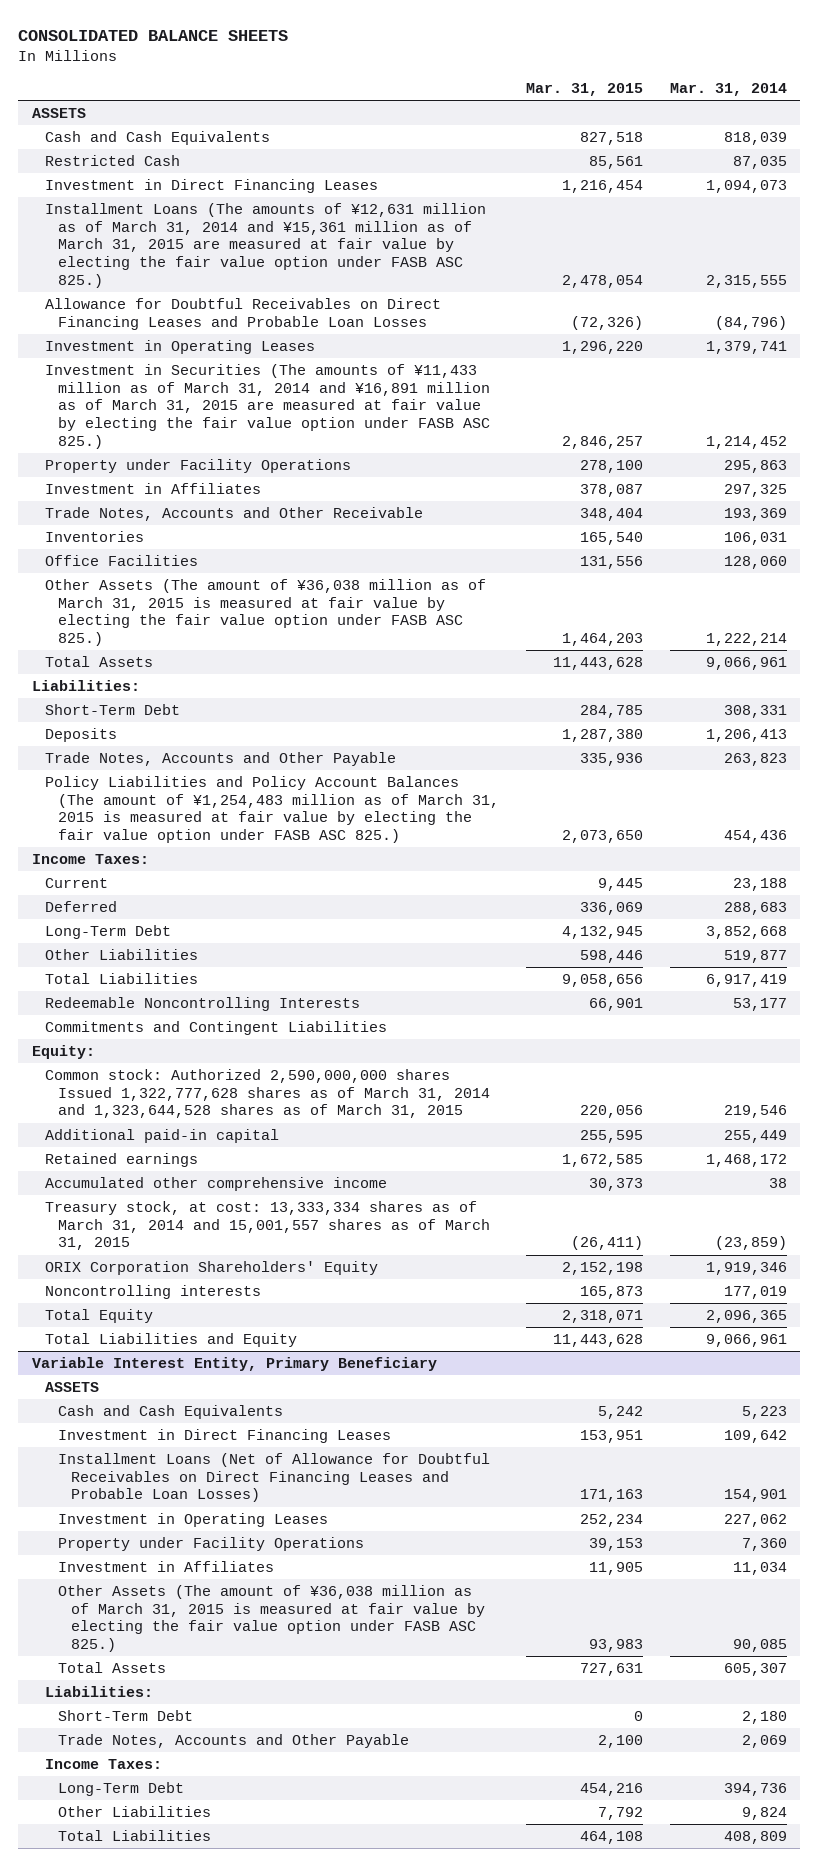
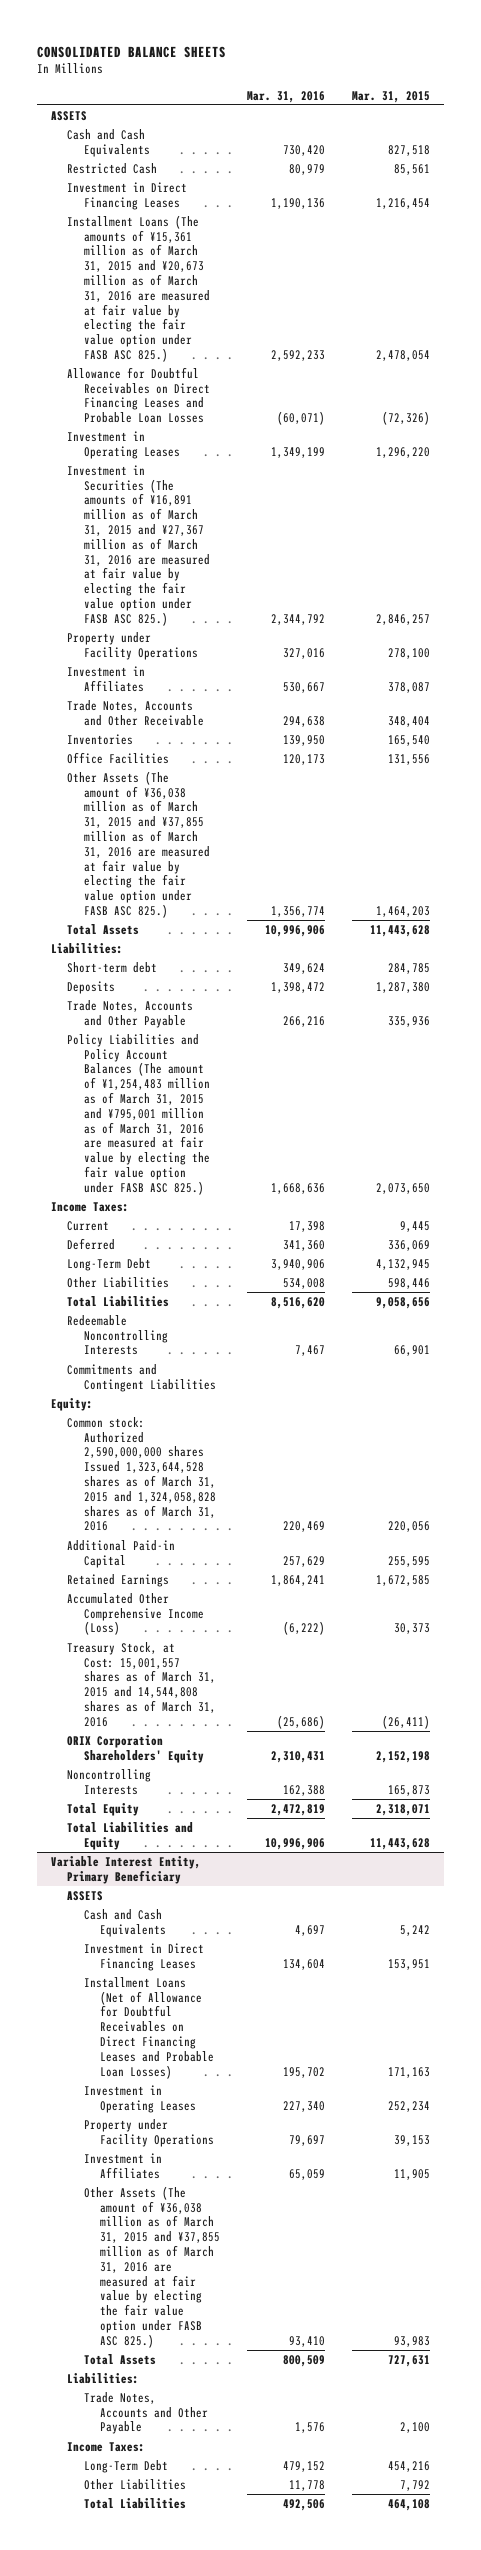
- | Mar. 31, 2015 | Mar. 31, 2014
+ | Mar. 31, 2016 | Mar. 31, 2015
- Installment Loans (The amounts of ¥12,631 million as of March 31, 2014 and ¥15,361 million as of March 31, 2015 are measured at fair value by electing the fair value option under FASB ASC 825.) | 2,478,054 | 2,315,555
+ Installment Loans (The amounts of ¥15,361 million as of March 31, 2015 and ¥20,673 million as of March 31, 2016 are measured at fair value by electing the fair value option under FASB ASC 825.) | 2,592,233 | 2,478,054
- Investment in Securities (The amounts of ¥11,433 million as of March 31, 2014 and ¥16,891 million as of March 31, 2015 are measured at fair value by electing the fair value option under FASB ASC 825.) | 2,846,257 | 1,214,452
+ Investment in Securities (The amounts of ¥16,891 million as of March 31, 2015 and ¥27,367 million as of March 31, 2016 are measured at fair value by electing the fair value option under FASB ASC 825.) | 2,344,792 | 2,846,257
- Other Assets (The amount of ¥36,038 million as of March 31, 2015 is measured at fair value by electing the fair value option under FASB ASC 825.) | 1,464,203 | 1,222,214
+ Other Assets (The amount of ¥36,038 million as of March 31, 2015 and ¥37,855 million as of March 31, 2016 are measured at fair value by electing the fair value option under FASB ASC 825.) | 1,356,774 | 1,464,203
- Short-Term Debt | 284,785 | 308,331
+ Short-term debt | 349,624 | 284,785
- Policy Liabilities and Policy Account Balances (The amount of ¥1,254,483 million as of March 31, 2015 is measured at fair value by electing the fair value option under FASB ASC 825.) | 2,073,650 | 454,436
+ Policy Liabilities and Policy Account Balances (The amount of ¥1,254,483 million as of March 31, 2015 and ¥795,001 million as of March 31, 2016 are measured at fair value by electing the fair value option under FASB ASC 825.) | 1,668,636 | 2,073,650
- Common stock: Authorized 2,590,000,000 shares Issued 1,322,777,628 shares as of March 31, 2014 and 1,323,644,528 shares as of March 31, 2015 | 220,056 | 219,546
- Additional paid-in capital | 255,595 | 255,449
- Retained earnings | 1,672,585 | 1,468,172
- Accumulated other comprehensive income | 30,373 | 38
- Treasury stock, at cost: 13,333,334 shares as of March 31, 2014 and 15,001,557 shares as of March 31, 2015 | (26,411) | (23,859)
+ Common stock: Authorized 2,590,000,000 shares Issued 1,323,644,528 shares as of March 31, 2015 and 1,324,058,828 shares as of March 31, 2016 | 220,469 | 220,056
+ Additional Paid-in Capital | 257,629 | 255,595
+ Retained Earnings | 1,864,241 | 1,672,585
+ Accumulated Other Comprehensive Income (Loss) | (6,222) | 30,373
+ Treasury Stock, at Cost: 15,001,557 shares as of March 31, 2015 and 14,544,808 shares as of March 31, 2016 | (25,686) | (26,411)
- Noncontrolling interests | 165,873 | 177,019
+ Noncontrolling Interests | 162,388 | 165,873
@ Variable Interest Entity, Primary Beneficiary
- Other Assets (The amount of ¥36,038 million as of March 31, 2015 is measured at fair value by electing the fair value option under FASB ASC 825.) | 93,983 | 90,085
+ Other Assets (The amount of ¥36,038 million as of March 31, 2015 and ¥37,855 million as of March 31, 2016 are measured at fair value by electing the fair value option under FASB ASC 825.) | 93,410 | 93,983
- Short-Term Debt | 0 | 2,180

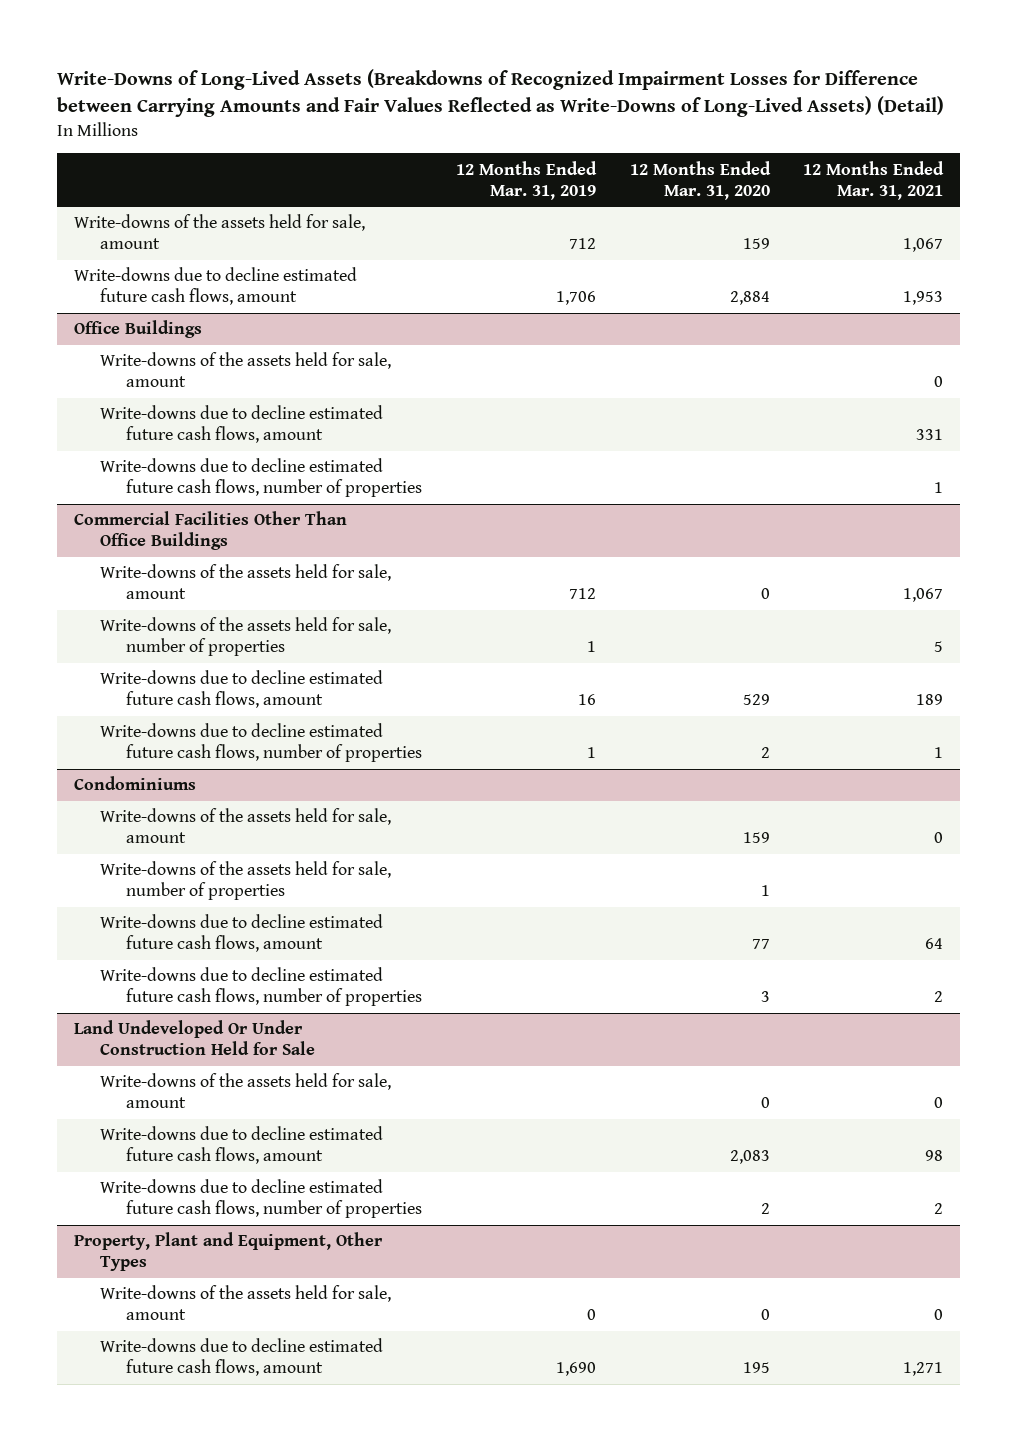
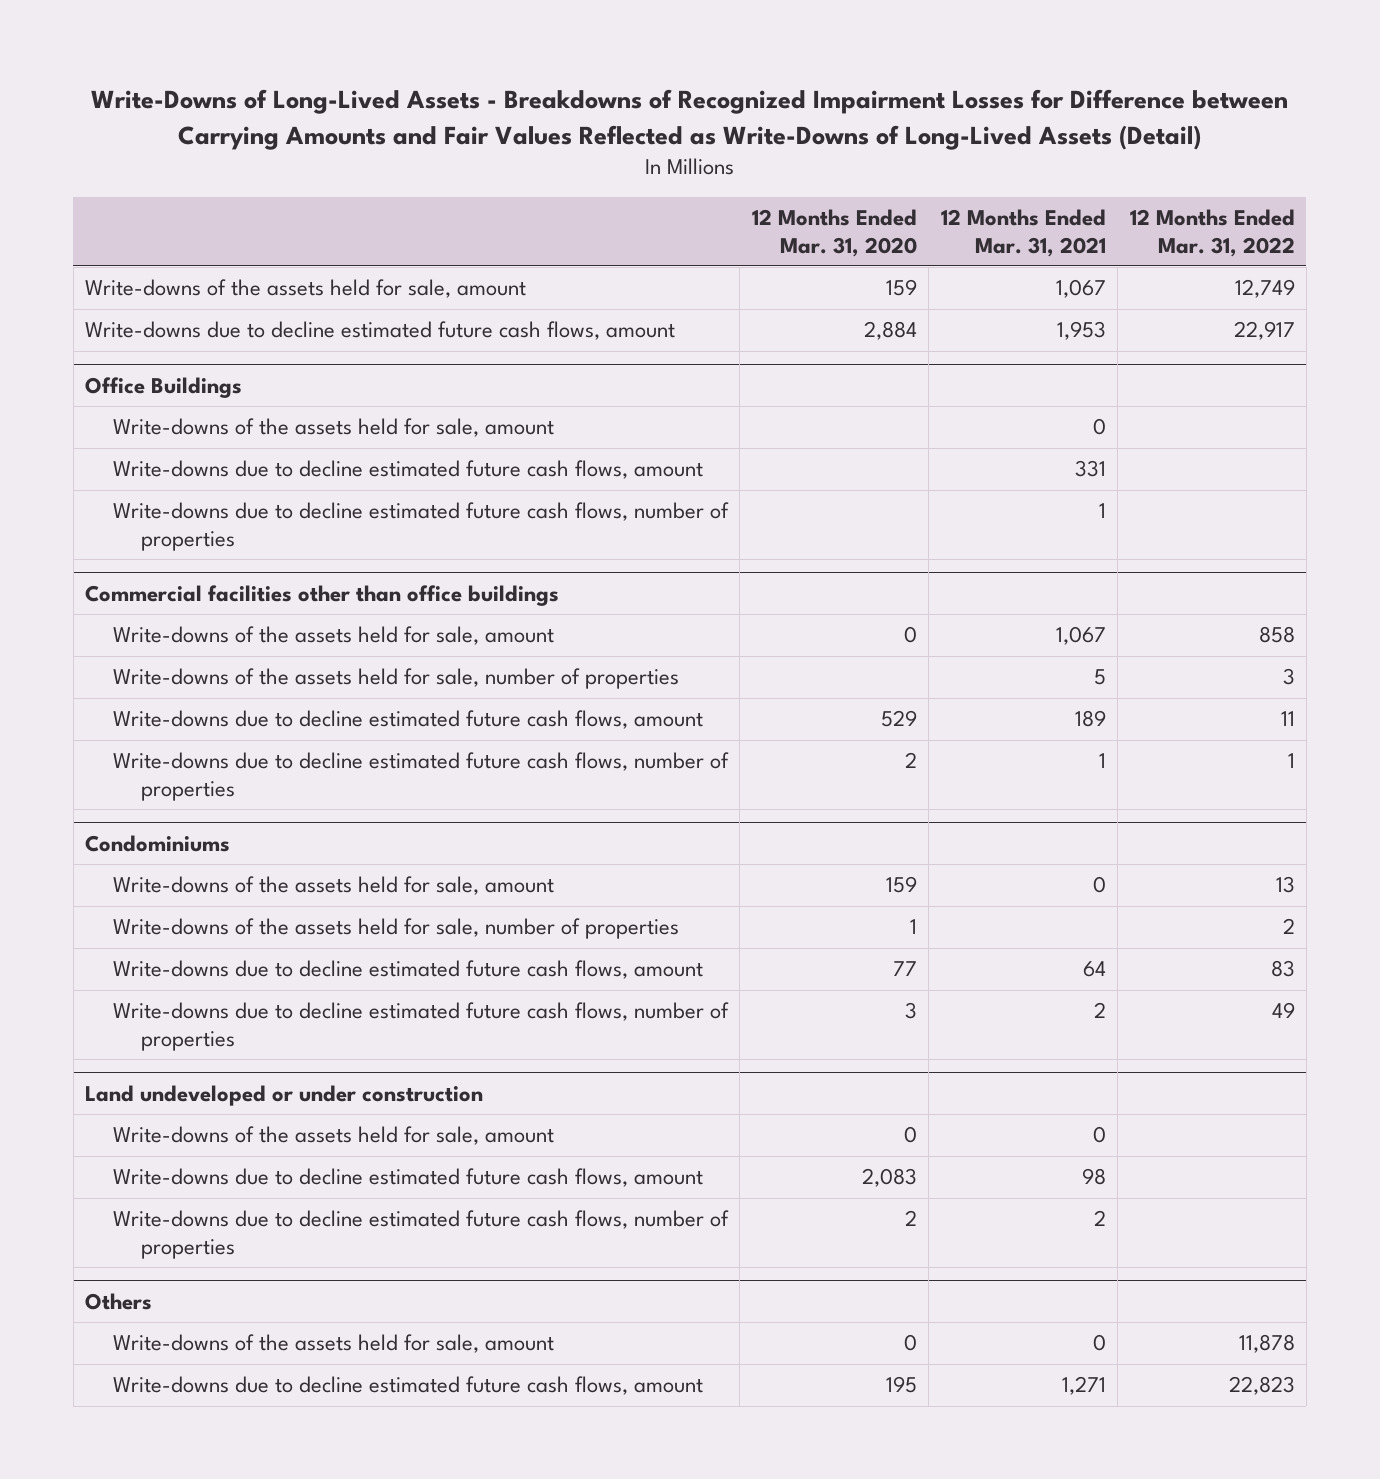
- Write-Downs of Long-Lived Assets (Breakdowns of Recognized Impairment Losses for Difference between Carrying Amounts and Fair Values Reflected as Write-Downs of Long-Lived Assets) (Detail)
+ Write-Downs of Long-Lived Assets - Breakdowns of Recognized Impairment Losses for Difference between Carrying Amounts and Fair Values Reflected as Write-Downs of Long-Lived Assets (Detail)
- | 12 Months Ended Mar. 31, 2019 | 12 Months Ended Mar. 31, 2020 | 12 Months Ended Mar. 31, 2021
+ | 12 Months Ended Mar. 31, 2020 | 12 Months Ended Mar. 31, 2021 | 12 Months Ended Mar. 31, 2022
- Commercial Facilities Other Than Office Buildings
+ Commercial facilities other than office buildings
- Land Undeveloped Or Under Construction Held for Sale
+ Land undeveloped or under construction
- Property, Plant and Equipment, Other Types
+ Others

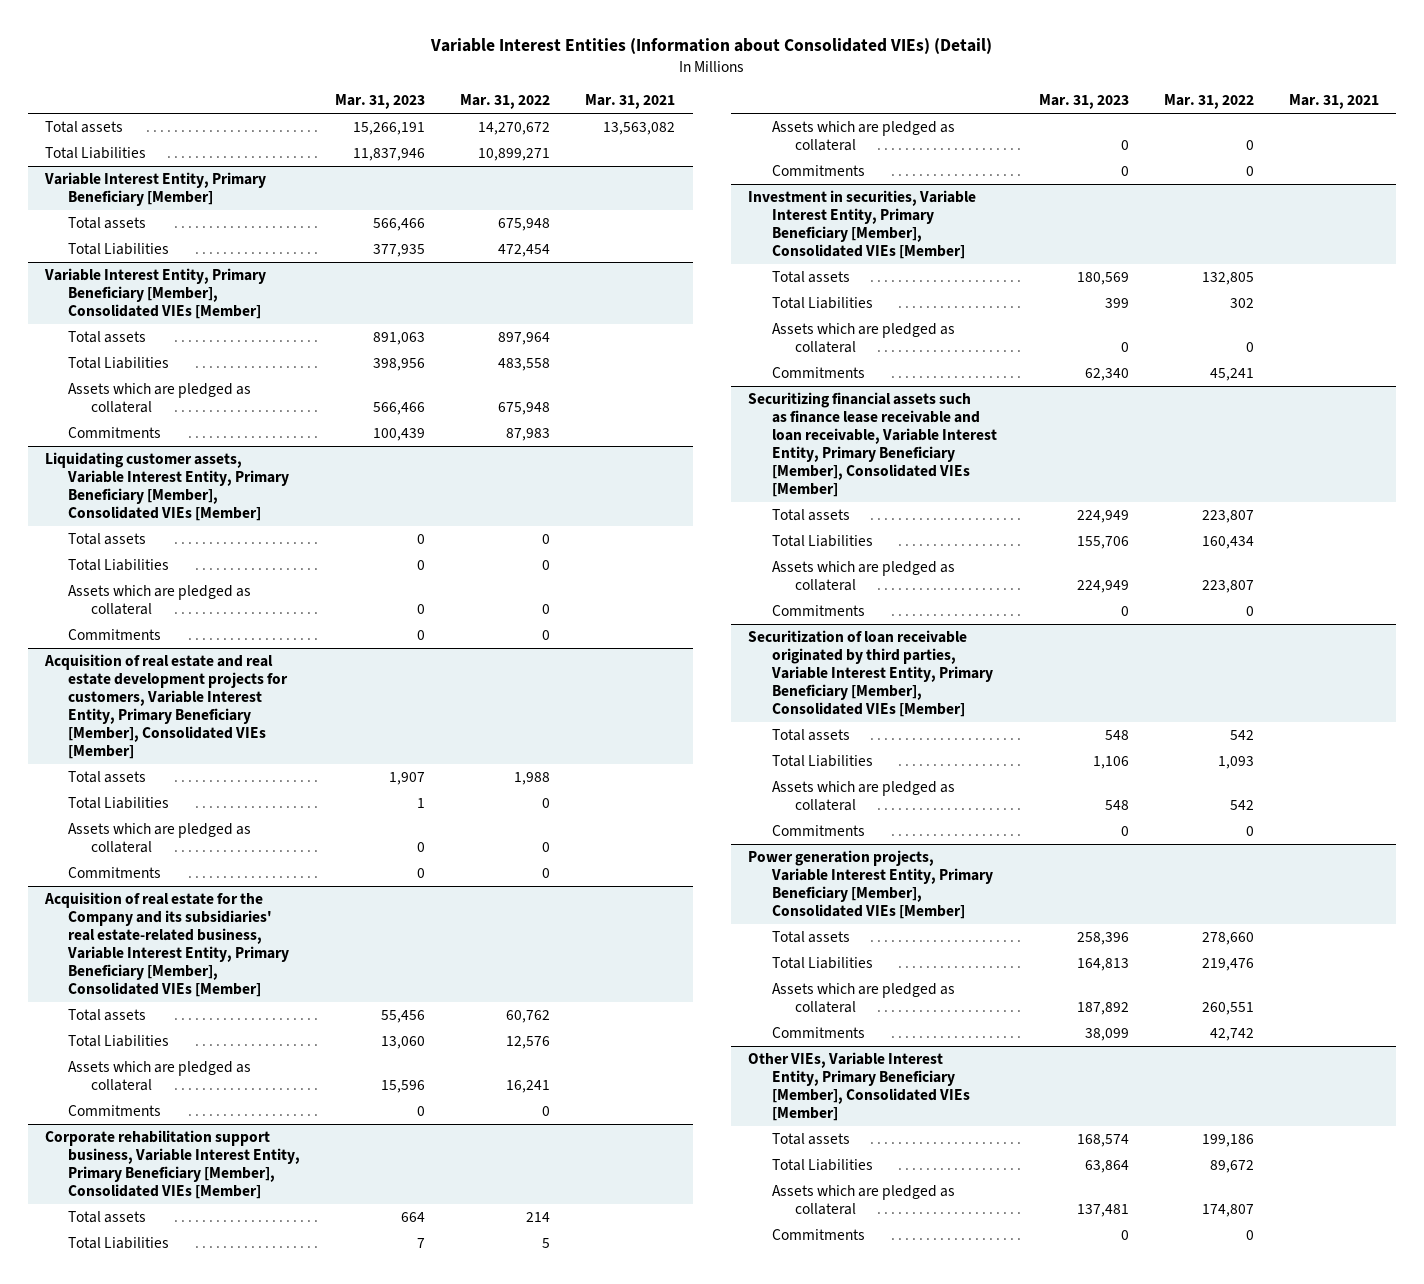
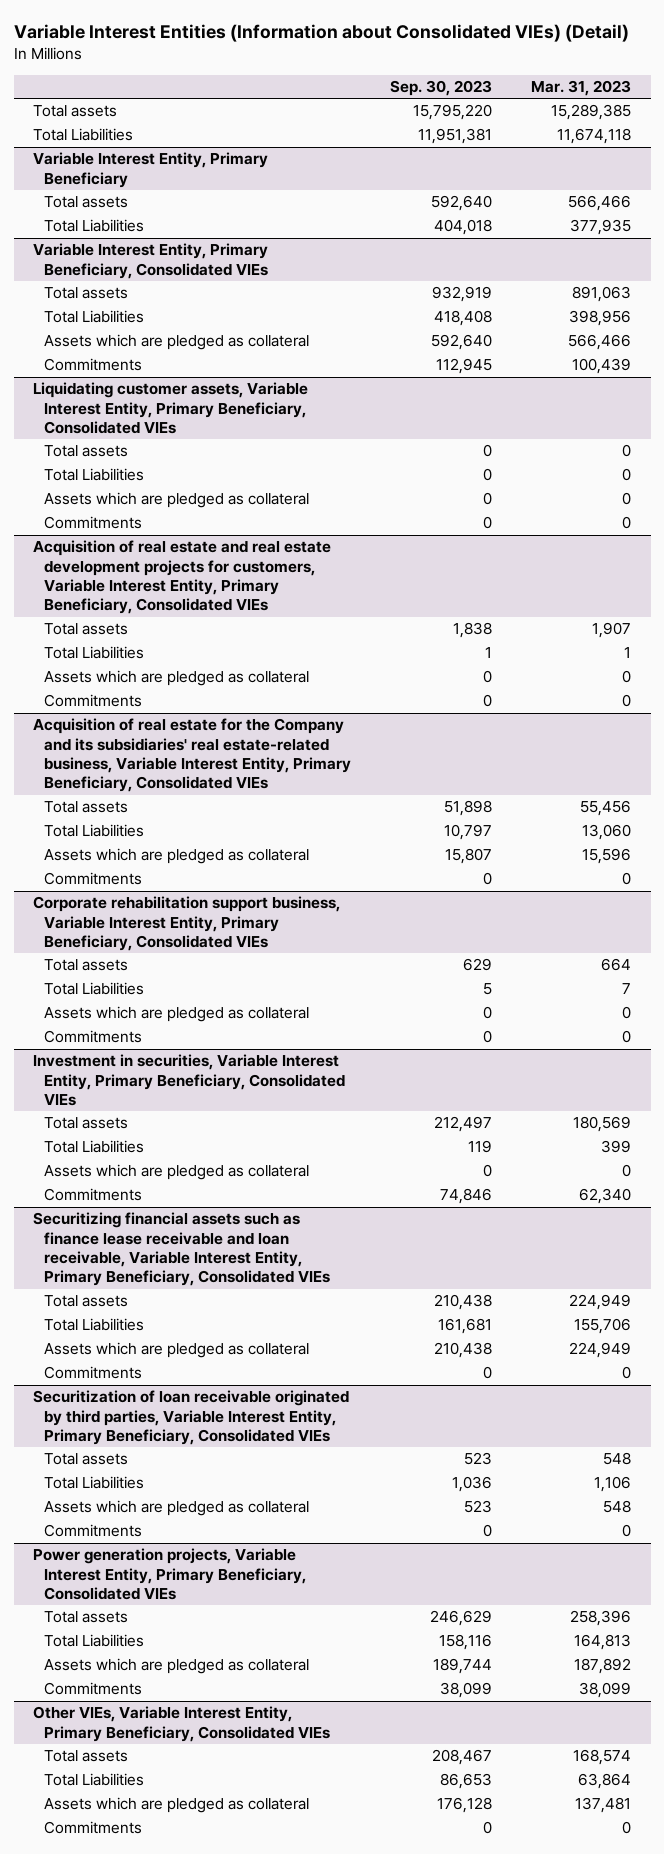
- | Mar. 31, 2023 | Mar. 31, 2022 | Mar. 31, 2021
+ | Sep. 30, 2023 | Mar. 31, 2023
- Total assets | 15,266,191 | 14,270,672 | 13,563,082
- Total Liabilities | 11,837,946 | 10,899,271 |
- Variable Interest Entity, Primary Beneficiary [Member]
+ Total assets | 15,795,220 | 15,289,385
+ Total Liabilities | 11,951,381 | 11,674,118
+ Variable Interest Entity, Primary Beneficiary
- Variable Interest Entity, Primary Beneficiary [Member], Consolidated VIEs [Member]
+ Variable Interest Entity, Primary Beneficiary, Consolidated VIEs
- Liquidating customer assets, Variable Interest Entity, Primary Beneficiary [Member], Consolidated VIEs [Member]
+ Liquidating customer assets, Variable Interest Entity, Primary Beneficiary, Consolidated VIEs
- Acquisition of real estate and real estate development projects for customers, Variable Interest Entity, Primary Beneficiary [Member], Consolidated VIEs [Member]
+ Acquisition of real estate and real estate development projects for customers, Variable Interest Entity, Primary Beneficiary, Consolidated VIEs
- Acquisition of real estate for the Company and its subsidiaries' real estate-related business, Variable Interest Entity, Primary Beneficiary [Member], Consolidated VIEs [Member]
+ Acquisition of real estate for the Company and its subsidiaries' real estate-related business, Variable Interest Entity, Primary Beneficiary, Consolidated VIEs
- Corporate rehabilitation support business, Variable Interest Entity, Primary Beneficiary [Member], Consolidated VIEs [Member]
+ Corporate rehabilitation support business, Variable Interest Entity, Primary Beneficiary, Consolidated VIEs
- Investment in securities, Variable Interest Entity, Primary Beneficiary [Member], Consolidated VIEs [Member]
+ Investment in securities, Variable Interest Entity, Primary Beneficiary, Consolidated VIEs
- Securitizing financial assets such as finance lease receivable and loan receivable, Variable Interest Entity, Primary Beneficiary [Member], Consolidated VIEs [Member]
+ Securitizing financial assets such as finance lease receivable and loan receivable, Variable Interest Entity, Primary Beneficiary, Consolidated VIEs
- Securitization of loan receivable originated by third parties, Variable Interest Entity, Primary Beneficiary [Member], Consolidated VIEs [Member]
+ Securitization of loan receivable originated by third parties, Variable Interest Entity, Primary Beneficiary, Consolidated VIEs
- Power generation projects, Variable Interest Entity, Primary Beneficiary [Member], Consolidated VIEs [Member]
+ Power generation projects, Variable Interest Entity, Primary Beneficiary, Consolidated VIEs
- Other VIEs, Variable Interest Entity, Primary Beneficiary [Member], Consolidated VIEs [Member]
+ Other VIEs, Variable Interest Entity, Primary Beneficiary, Consolidated VIEs

